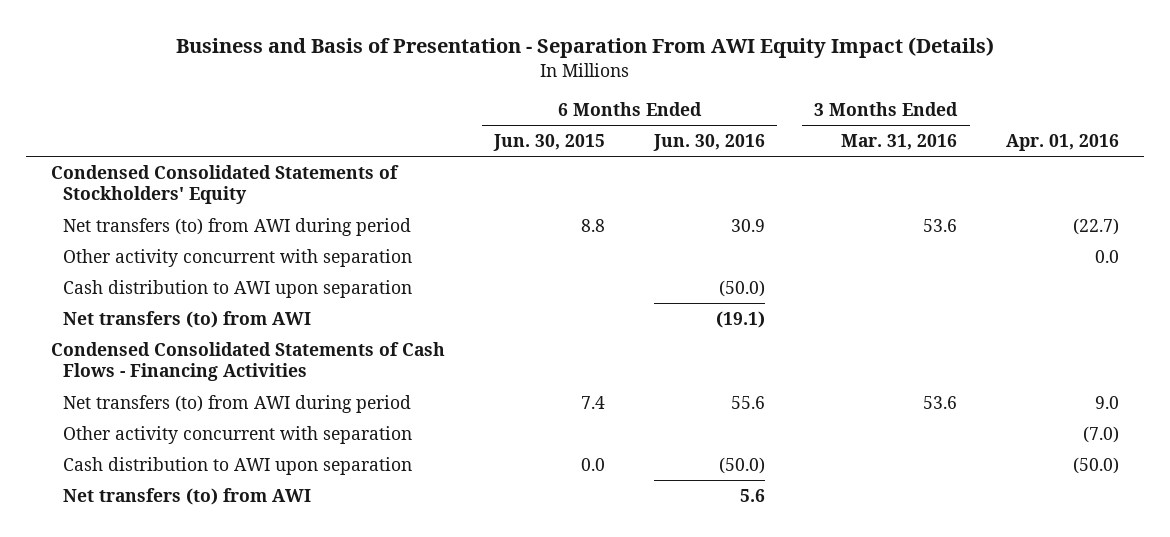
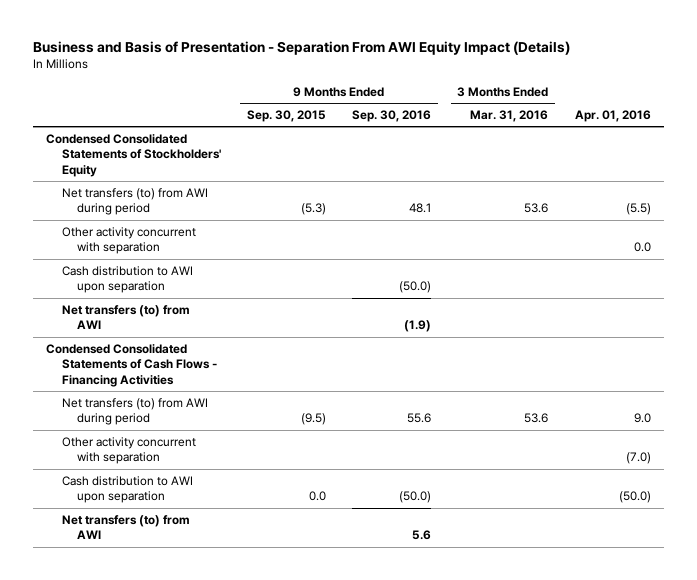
- | 6 Months Ended Jun. 30, 2015 | 6 Months Ended Jun. 30, 2016 | 3 Months Ended Mar. 31, 2016 | Apr. 01, 2016
+ | 9 Months Ended Sep. 30, 2015 | 9 Months Ended Sep. 30, 2016 | 3 Months Ended Mar. 31, 2016 | Apr. 01, 2016
- Net transfers (to) from AWI during period | 8.8 | 30.9 | 53.6 | (22.7)
+ Net transfers (to) from AWI during period | (5.3) | 48.1 | 53.6 | (5.5)

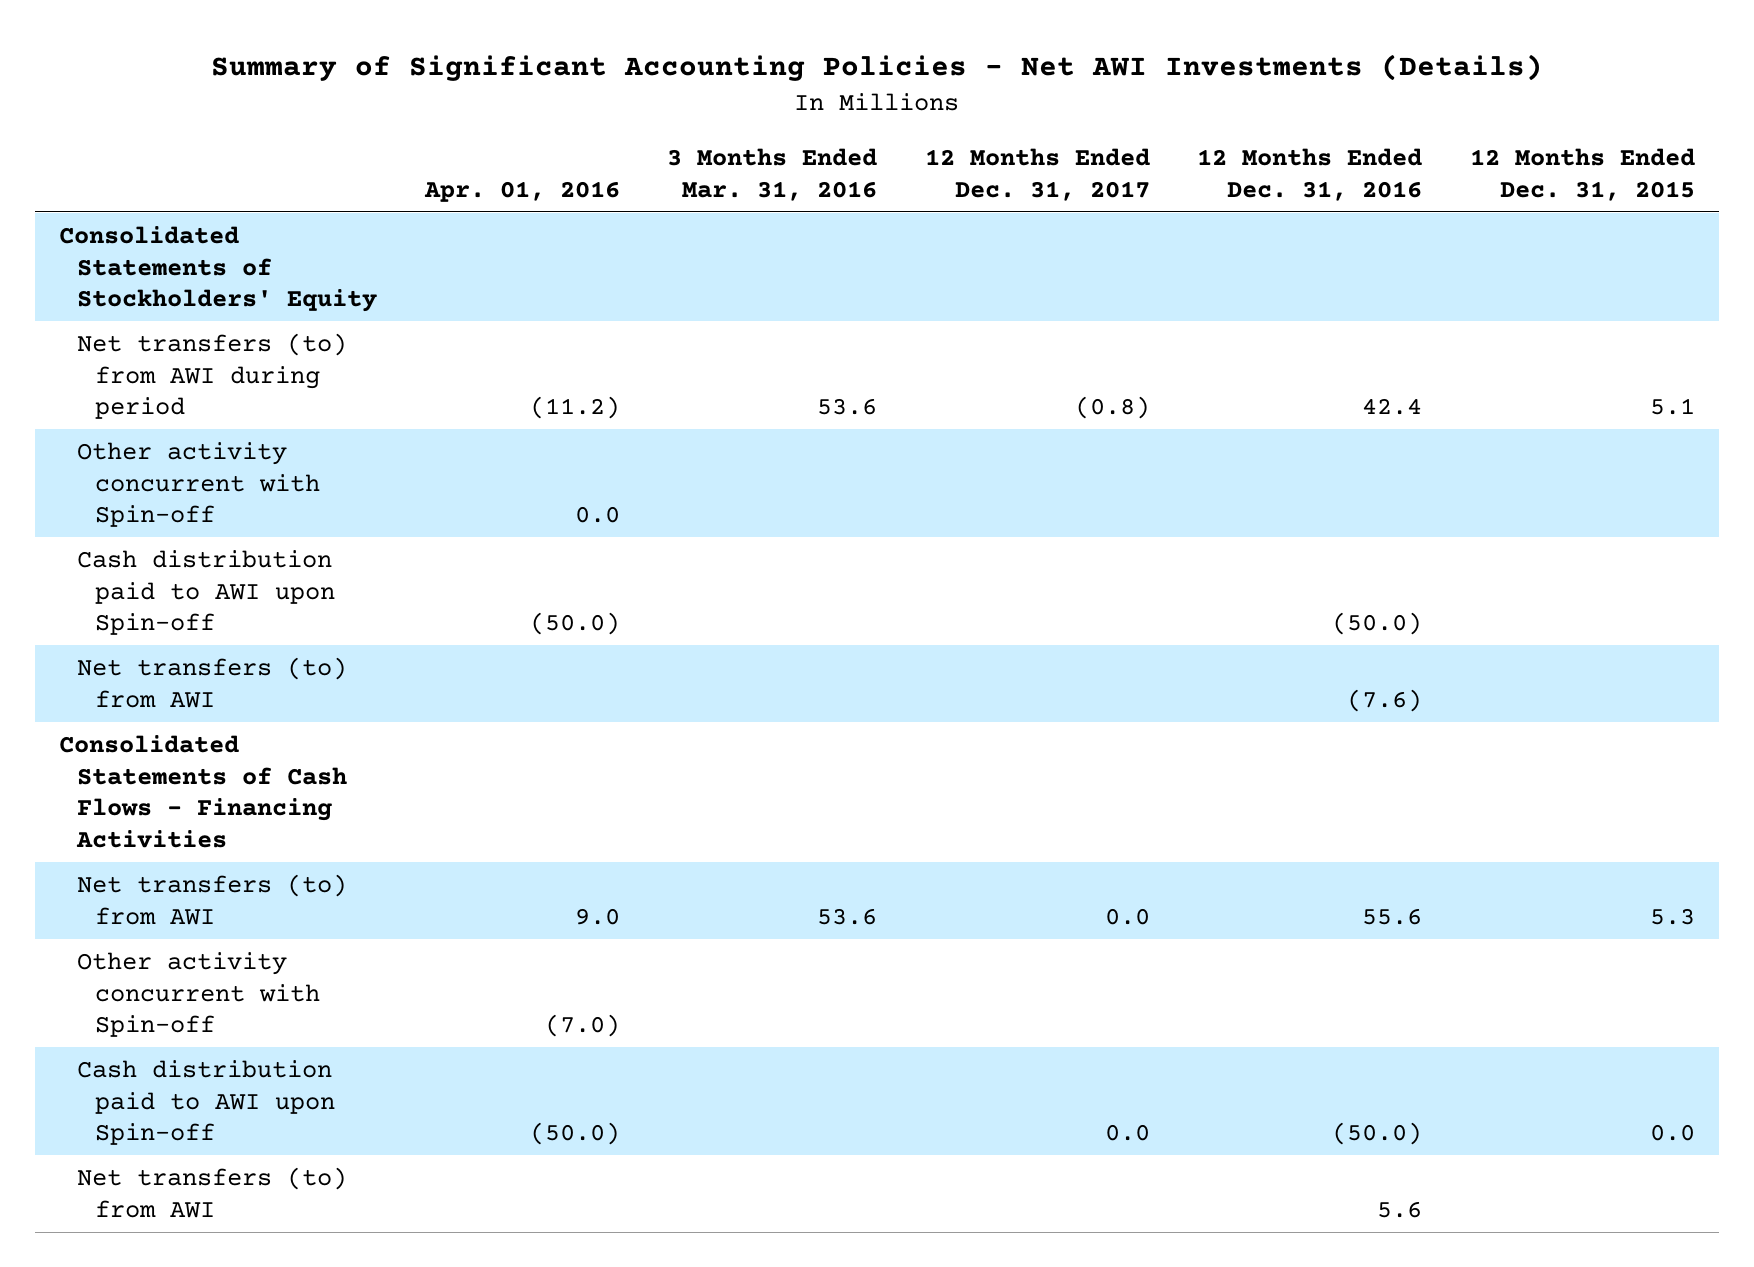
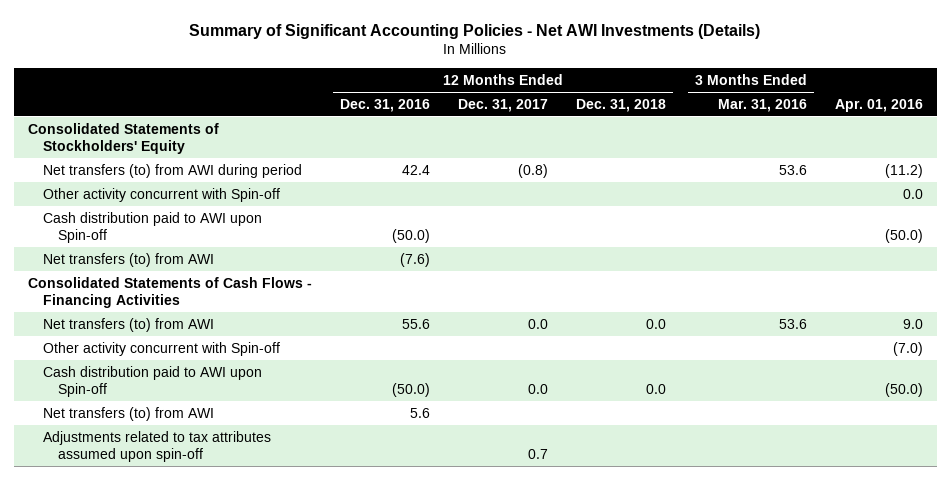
- | Apr. 01, 2016 | 3 Months Ended Mar. 31, 2016 | 12 Months Ended Dec. 31, 2017 | 12 Months Ended Dec. 31, 2016 | 12 Months Ended Dec. 31, 2015
+ | 12 Months Ended Dec. 31, 2016 | 12 Months Ended Dec. 31, 2017 | 12 Months Ended Dec. 31, 2018 | 3 Months Ended Mar. 31, 2016 | Apr. 01, 2016
+ Adjustments related to tax attributes assumed upon spin-off | | 0.7 | | |

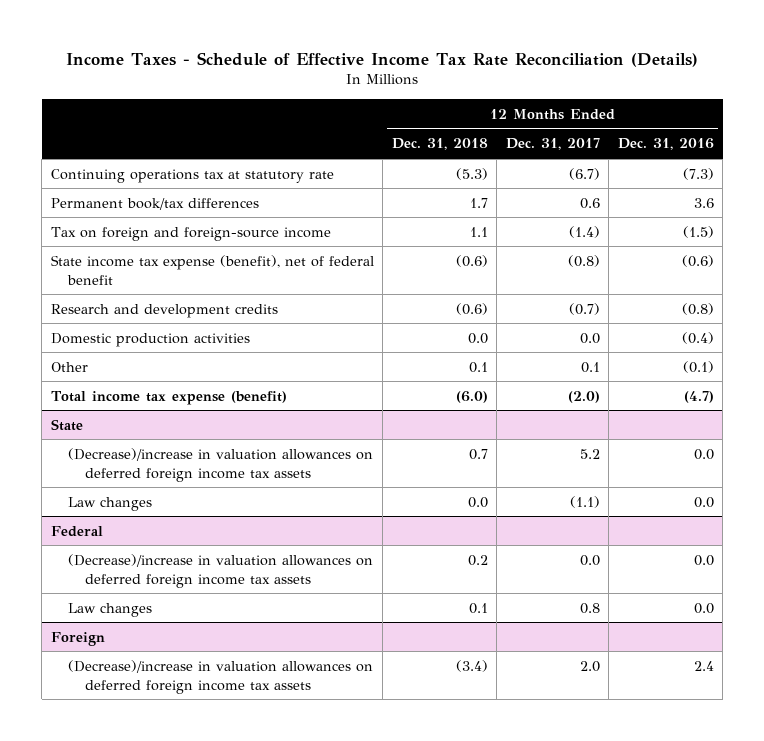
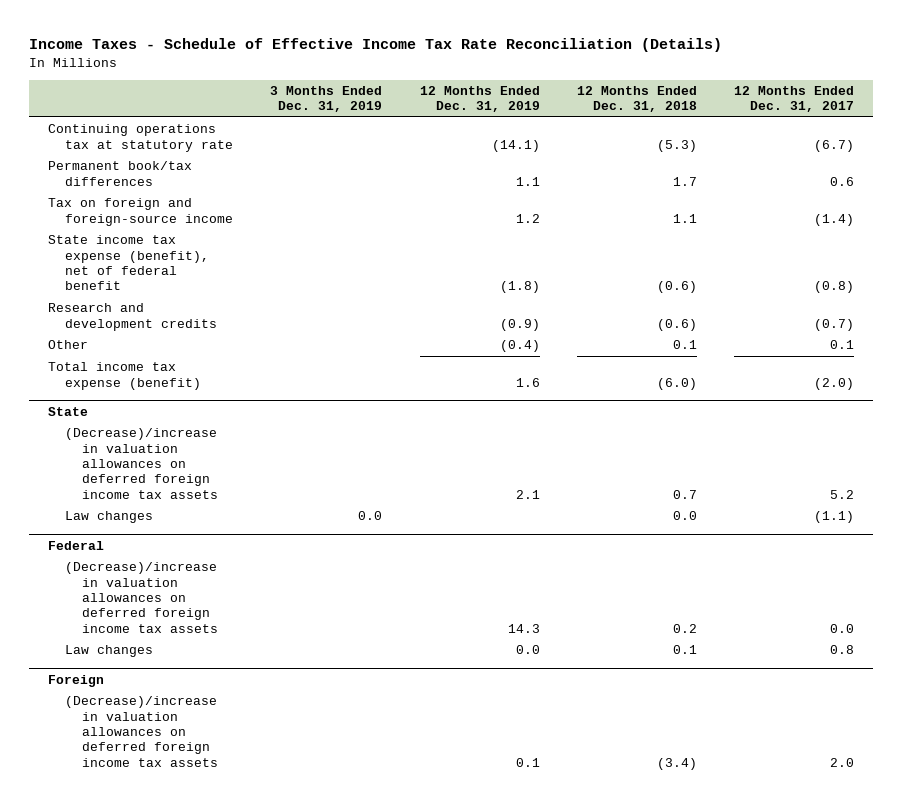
- | 12 Months Ended Dec. 31, 2018 | 12 Months Ended Dec. 31, 2017 | 12 Months Ended Dec. 31, 2016
+ | 3 Months Ended Dec. 31, 2019 | 12 Months Ended Dec. 31, 2019 | 12 Months Ended Dec. 31, 2018 | 12 Months Ended Dec. 31, 2017
- Domestic production activities | 0.0 | 0.0 | (0.4)

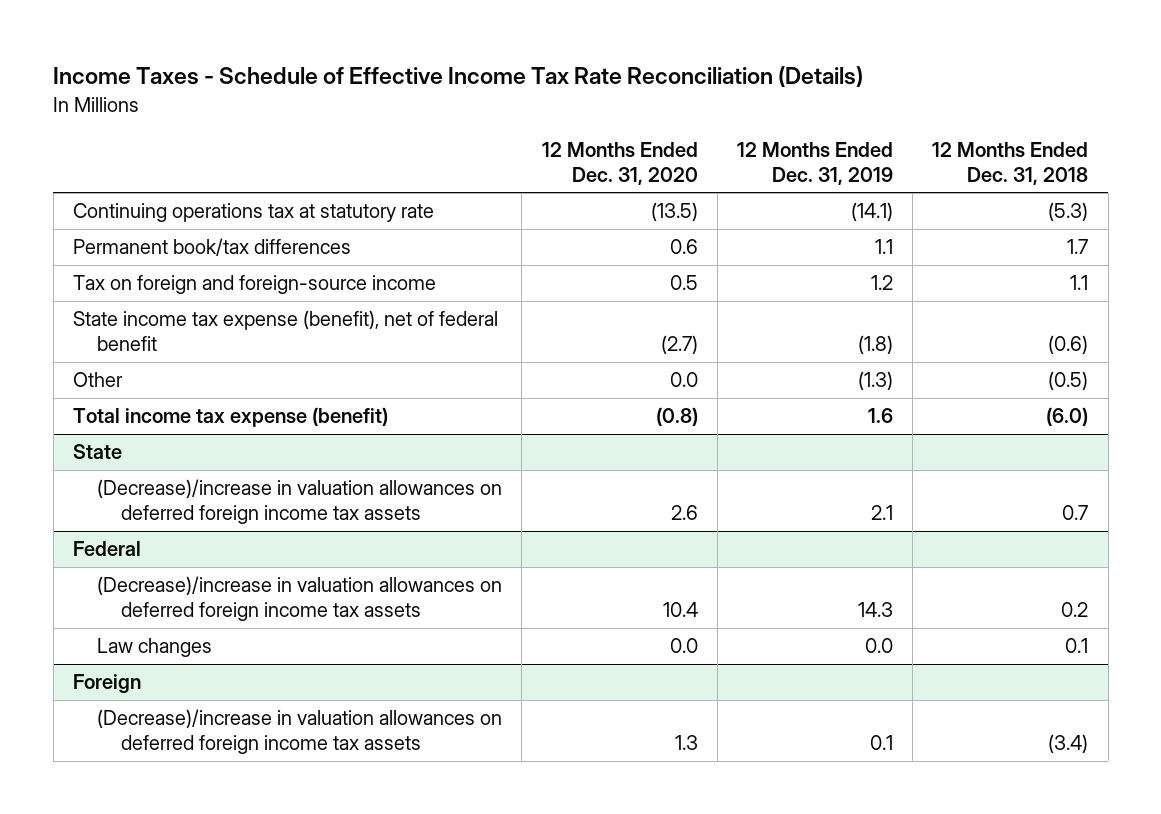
- | 3 Months Ended Dec. 31, 2019 | 12 Months Ended Dec. 31, 2019 | 12 Months Ended Dec. 31, 2018 | 12 Months Ended Dec. 31, 2017
+ | 12 Months Ended Dec. 31, 2020 | 12 Months Ended Dec. 31, 2019 | 12 Months Ended Dec. 31, 2018
- Research and development credits | | (0.9) | (0.6) | (0.7)
- Other | | (0.4) | 0.1 | 0.1
+ Other | 0.0 | (1.3) | (0.5)
@ State
- Law changes | 0.0 | | 0.0 | (1.1)

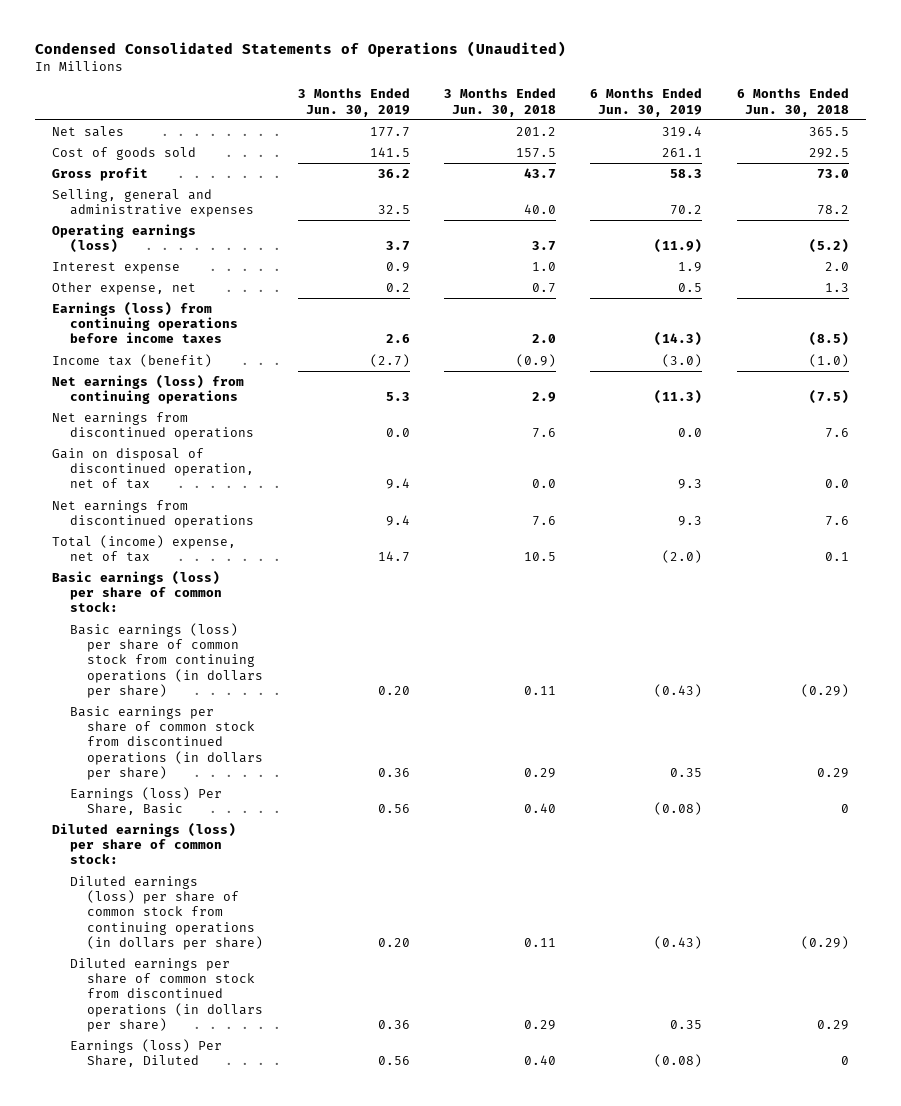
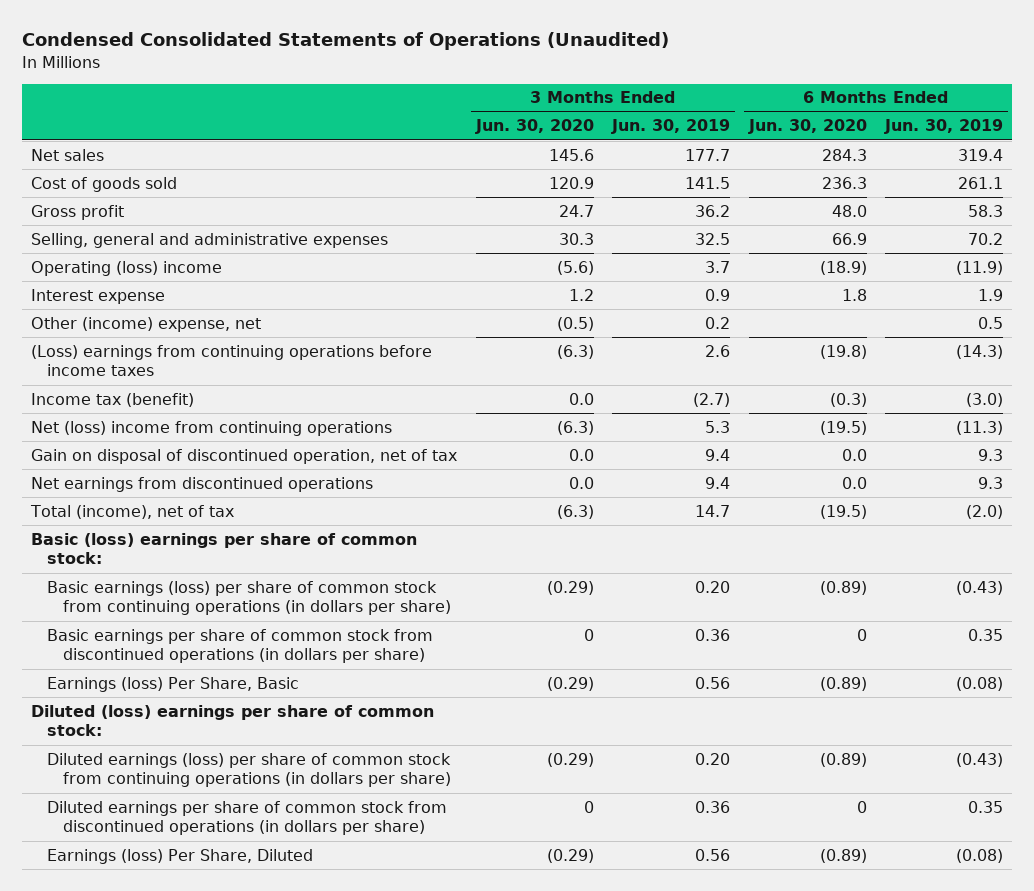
- | 3 Months Ended Jun. 30, 2019 | 3 Months Ended Jun. 30, 2018 | 6 Months Ended Jun. 30, 2019 | 6 Months Ended Jun. 30, 2018
+ | 3 Months Ended Jun. 30, 2020 | 3 Months Ended Jun. 30, 2019 | 6 Months Ended Jun. 30, 2020 | 6 Months Ended Jun. 30, 2019
- Operating earnings (loss) | 3.7 | 3.7 | (11.9) | (5.2)
+ Operating (loss) income | (5.6) | 3.7 | (18.9) | (11.9)
- Other expense, net | 0.2 | 0.7 | 0.5 | 1.3
- Earnings (loss) from continuing operations before income taxes | 2.6 | 2.0 | (14.3) | (8.5)
+ Other (income) expense, net | (0.5) | 0.2 | | 0.5
+ (Loss) earnings from continuing operations before income taxes | (6.3) | 2.6 | (19.8) | (14.3)
- Net earnings (loss) from continuing operations | 5.3 | 2.9 | (11.3) | (7.5)
- Net earnings from discontinued operations | 0.0 | 7.6 | 0.0 | 7.6
+ Net (loss) income from continuing operations | (6.3) | 5.3 | (19.5) | (11.3)
- Total (income) expense, net of tax | 14.7 | 10.5 | (2.0) | 0.1
- Basic earnings (loss) per share of common stock:
+ Total (income), net of tax | (6.3) | 14.7 | (19.5) | (2.0)
+ Basic (loss) earnings per share of common stock:
- Diluted earnings (loss) per share of common stock:
+ Diluted (loss) earnings per share of common stock:

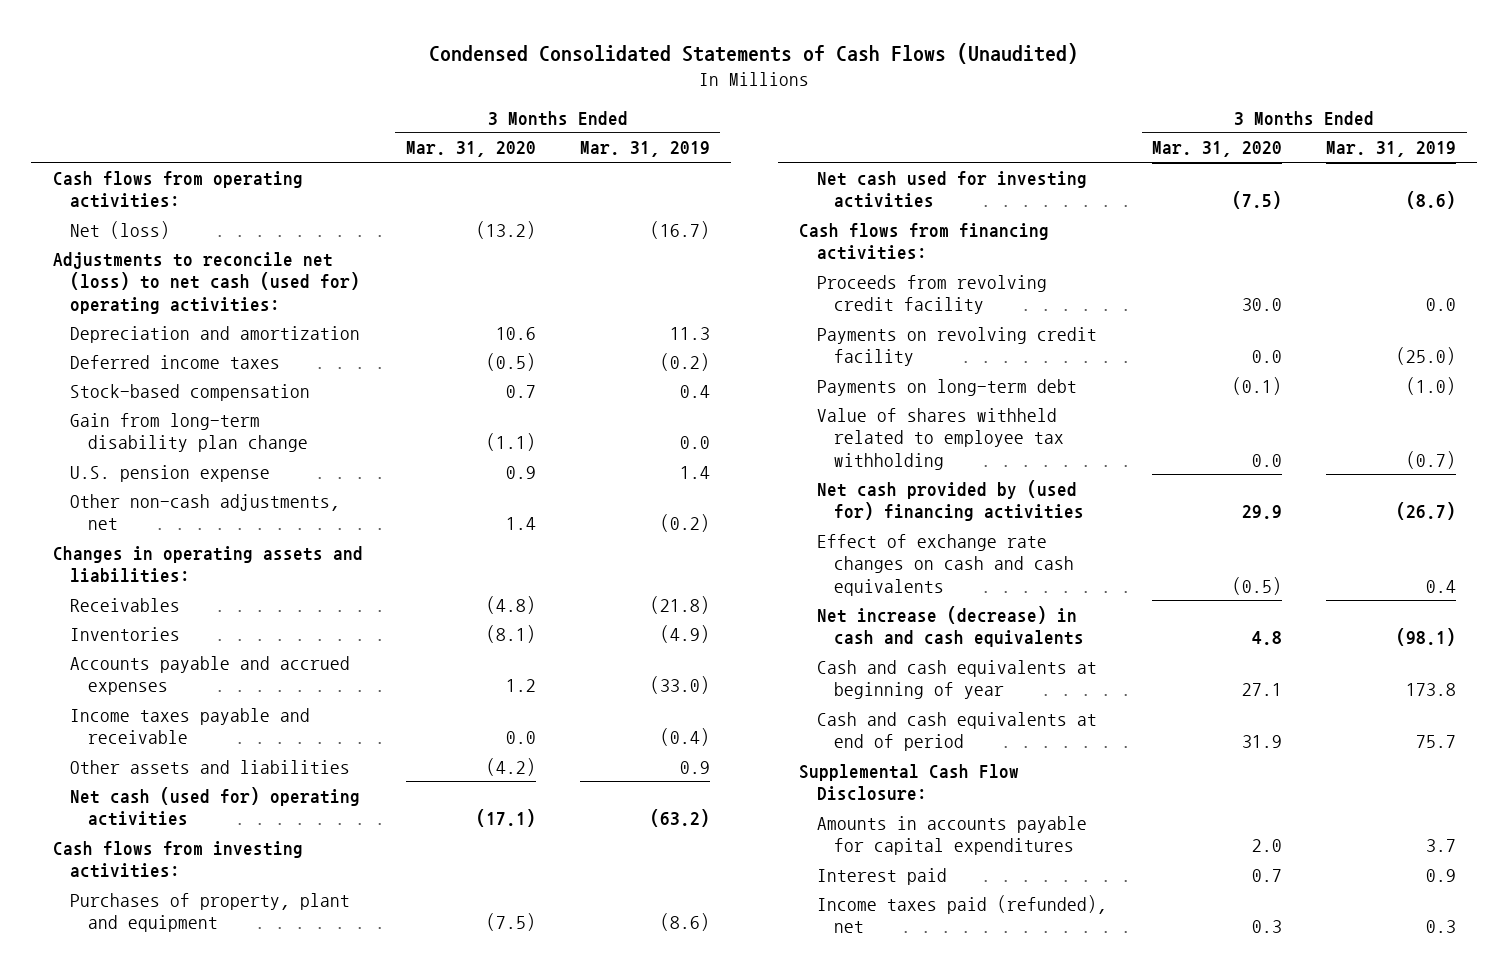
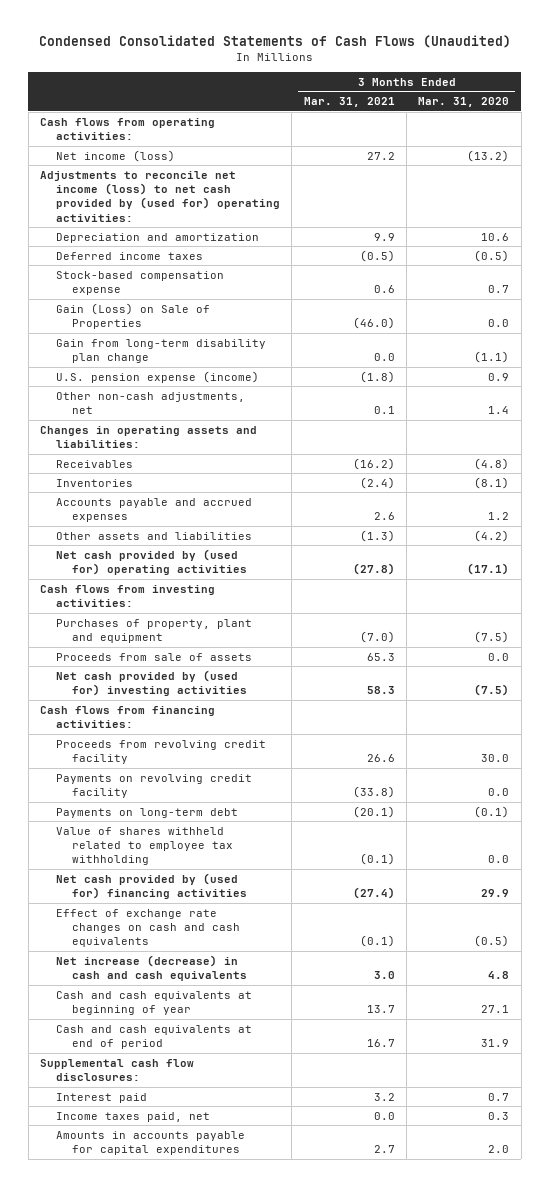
- | 3 Months Ended Mar. 31, 2020 | 3 Months Ended Mar. 31, 2019
+ | 3 Months Ended Mar. 31, 2021 | 3 Months Ended Mar. 31, 2020
- Net (loss) | (13.2) | (16.7)
- Adjustments to reconcile net (loss) to net cash (used for) operating activities:
+ Net income (loss) | 27.2 | (13.2)
+ Adjustments to reconcile net income (loss) to net cash provided by (used for) operating activities:
- Stock-based compensation | 0.7 | 0.4
+ Stock-based compensation expense | 0.6 | 0.7
+ Gain (Loss) on Sale of Properties | (46.0) | 0.0
- U.S. pension expense | 0.9 | 1.4
+ U.S. pension expense (income) | (1.8) | 0.9
- Income taxes payable and receivable | 0.0 | (0.4)
- Net cash (used for) operating activities | (17.1) | (63.2)
+ Net cash provided by (used for) operating activities | (27.8) | (17.1)
- Net cash used for investing activities | (7.5) | (8.6)
+ Proceeds from sale of assets | 65.3 | 0.0
+ Net cash provided by (used for) investing activities | 58.3 | (7.5)
- Supplemental Cash Flow Disclosure:
+ Supplemental cash flow disclosures:
- Income taxes paid (refunded), net | 0.3 | 0.3
+ Income taxes paid, net | 0.0 | 0.3
moved down: Amounts in accounts payable for capital expenditures | 2.7 | 2.0

